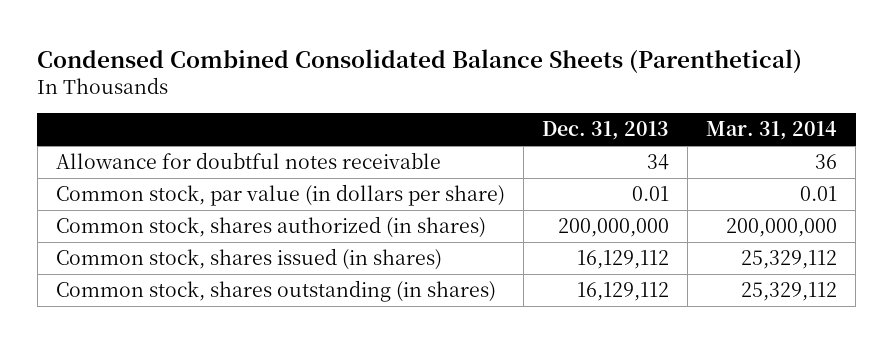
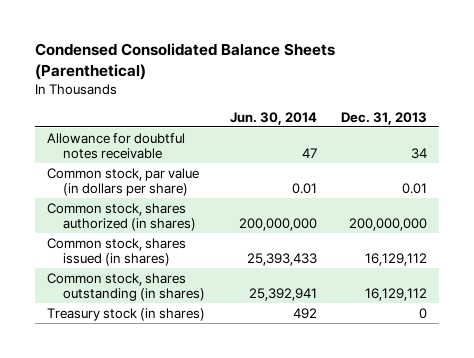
- Condensed Combined Consolidated Balance Sheets (Parenthetical)
+ Condensed Consolidated Balance Sheets (Parenthetical)
- | Dec. 31, 2013 | Mar. 31, 2014
+ | Jun. 30, 2014 | Dec. 31, 2013
+ Treasury stock (in shares) | 492 | 0

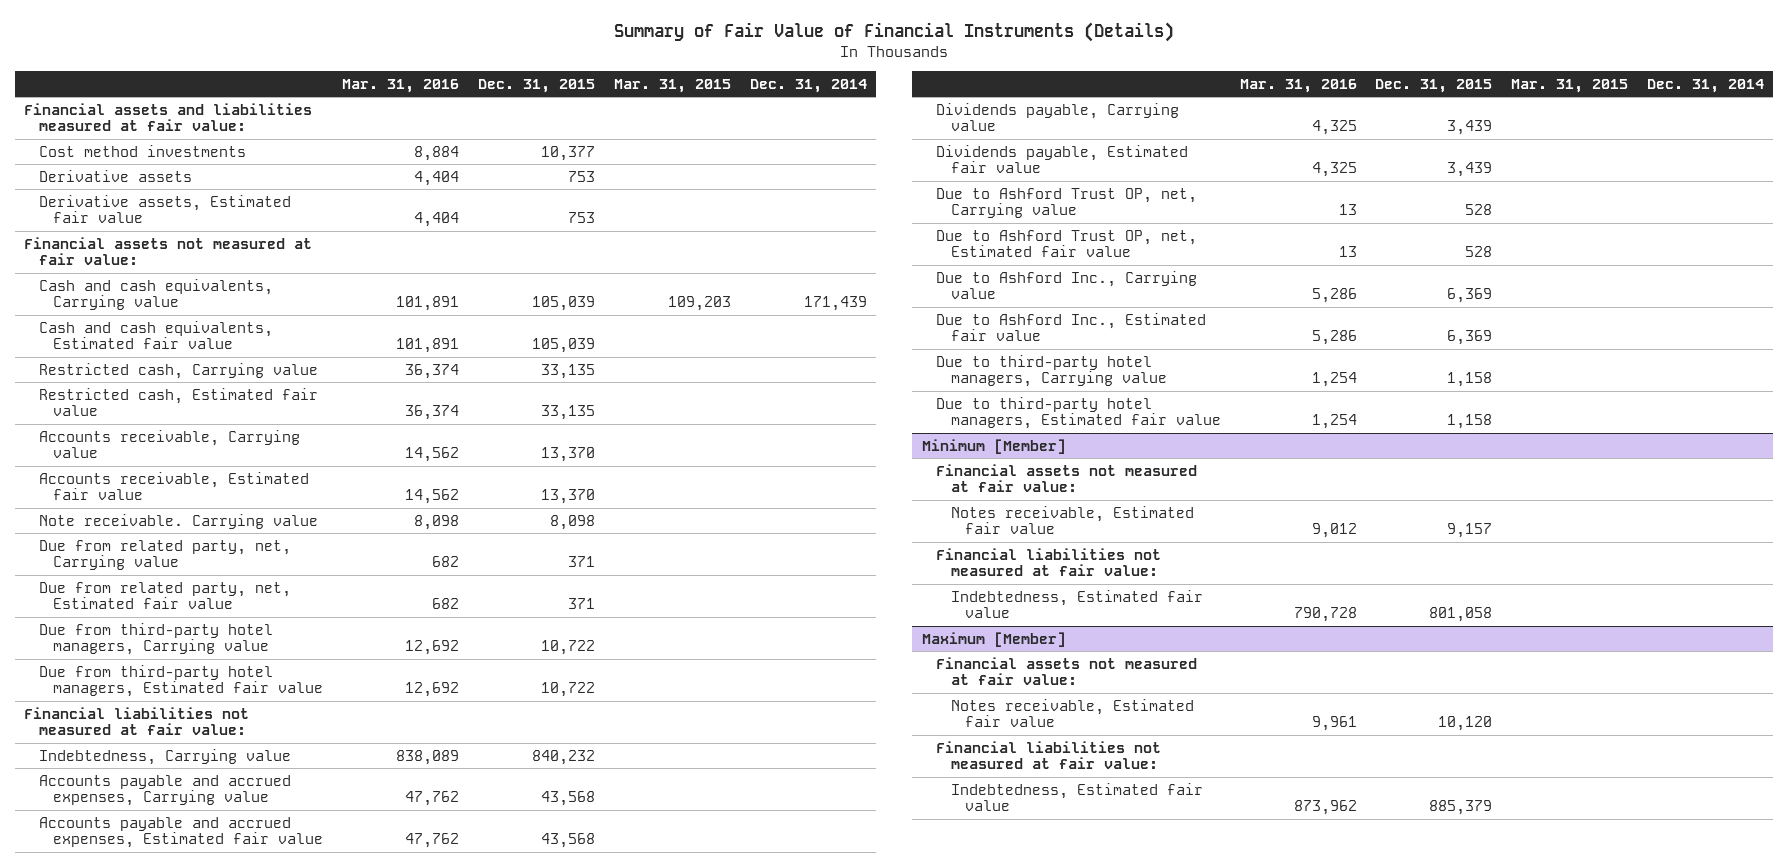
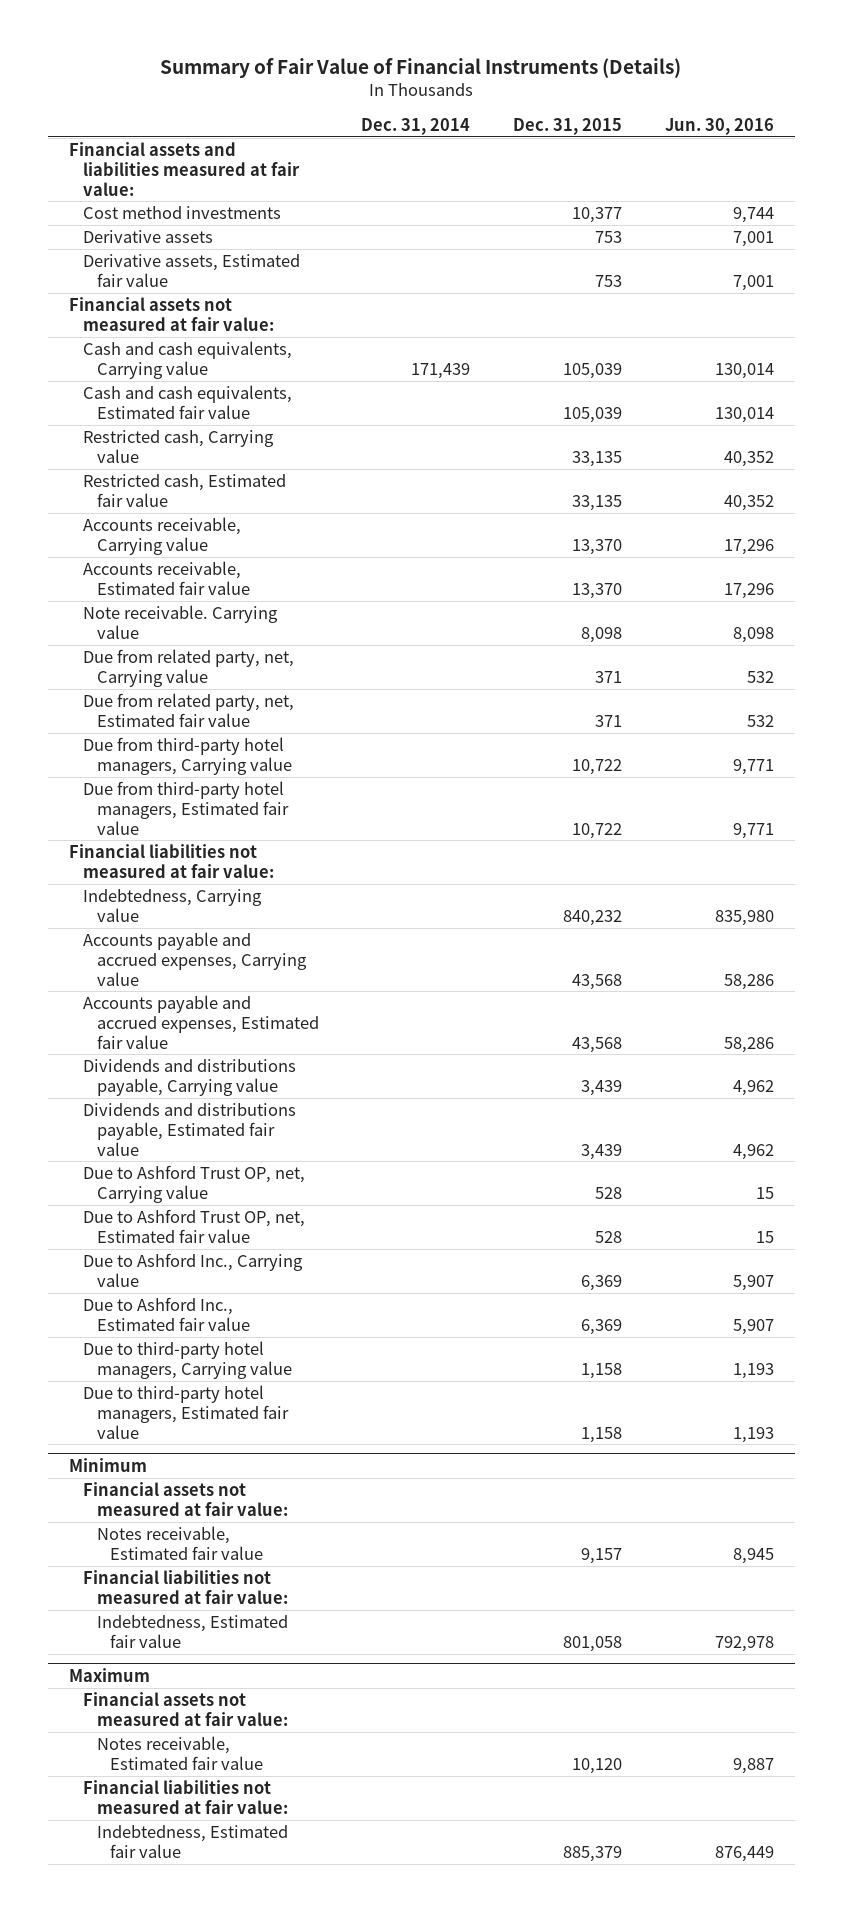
- | Mar. 31, 2016 | Dec. 31, 2015 | Mar. 31, 2015 | Dec. 31, 2014
+ | Dec. 31, 2014 | Dec. 31, 2015 | Jun. 30, 2016
- Dividends payable, Carrying value | 4,325 | 3,439 | |
- Dividends payable, Estimated fair value | 4,325 | 3,439 | |
+ Dividends and distributions payable, Carrying value | | 3,439 | 4,962
+ Dividends and distributions payable, Estimated fair value | | 3,439 | 4,962
- Minimum [Member]
+ Minimum
- Maximum [Member]
+ Maximum

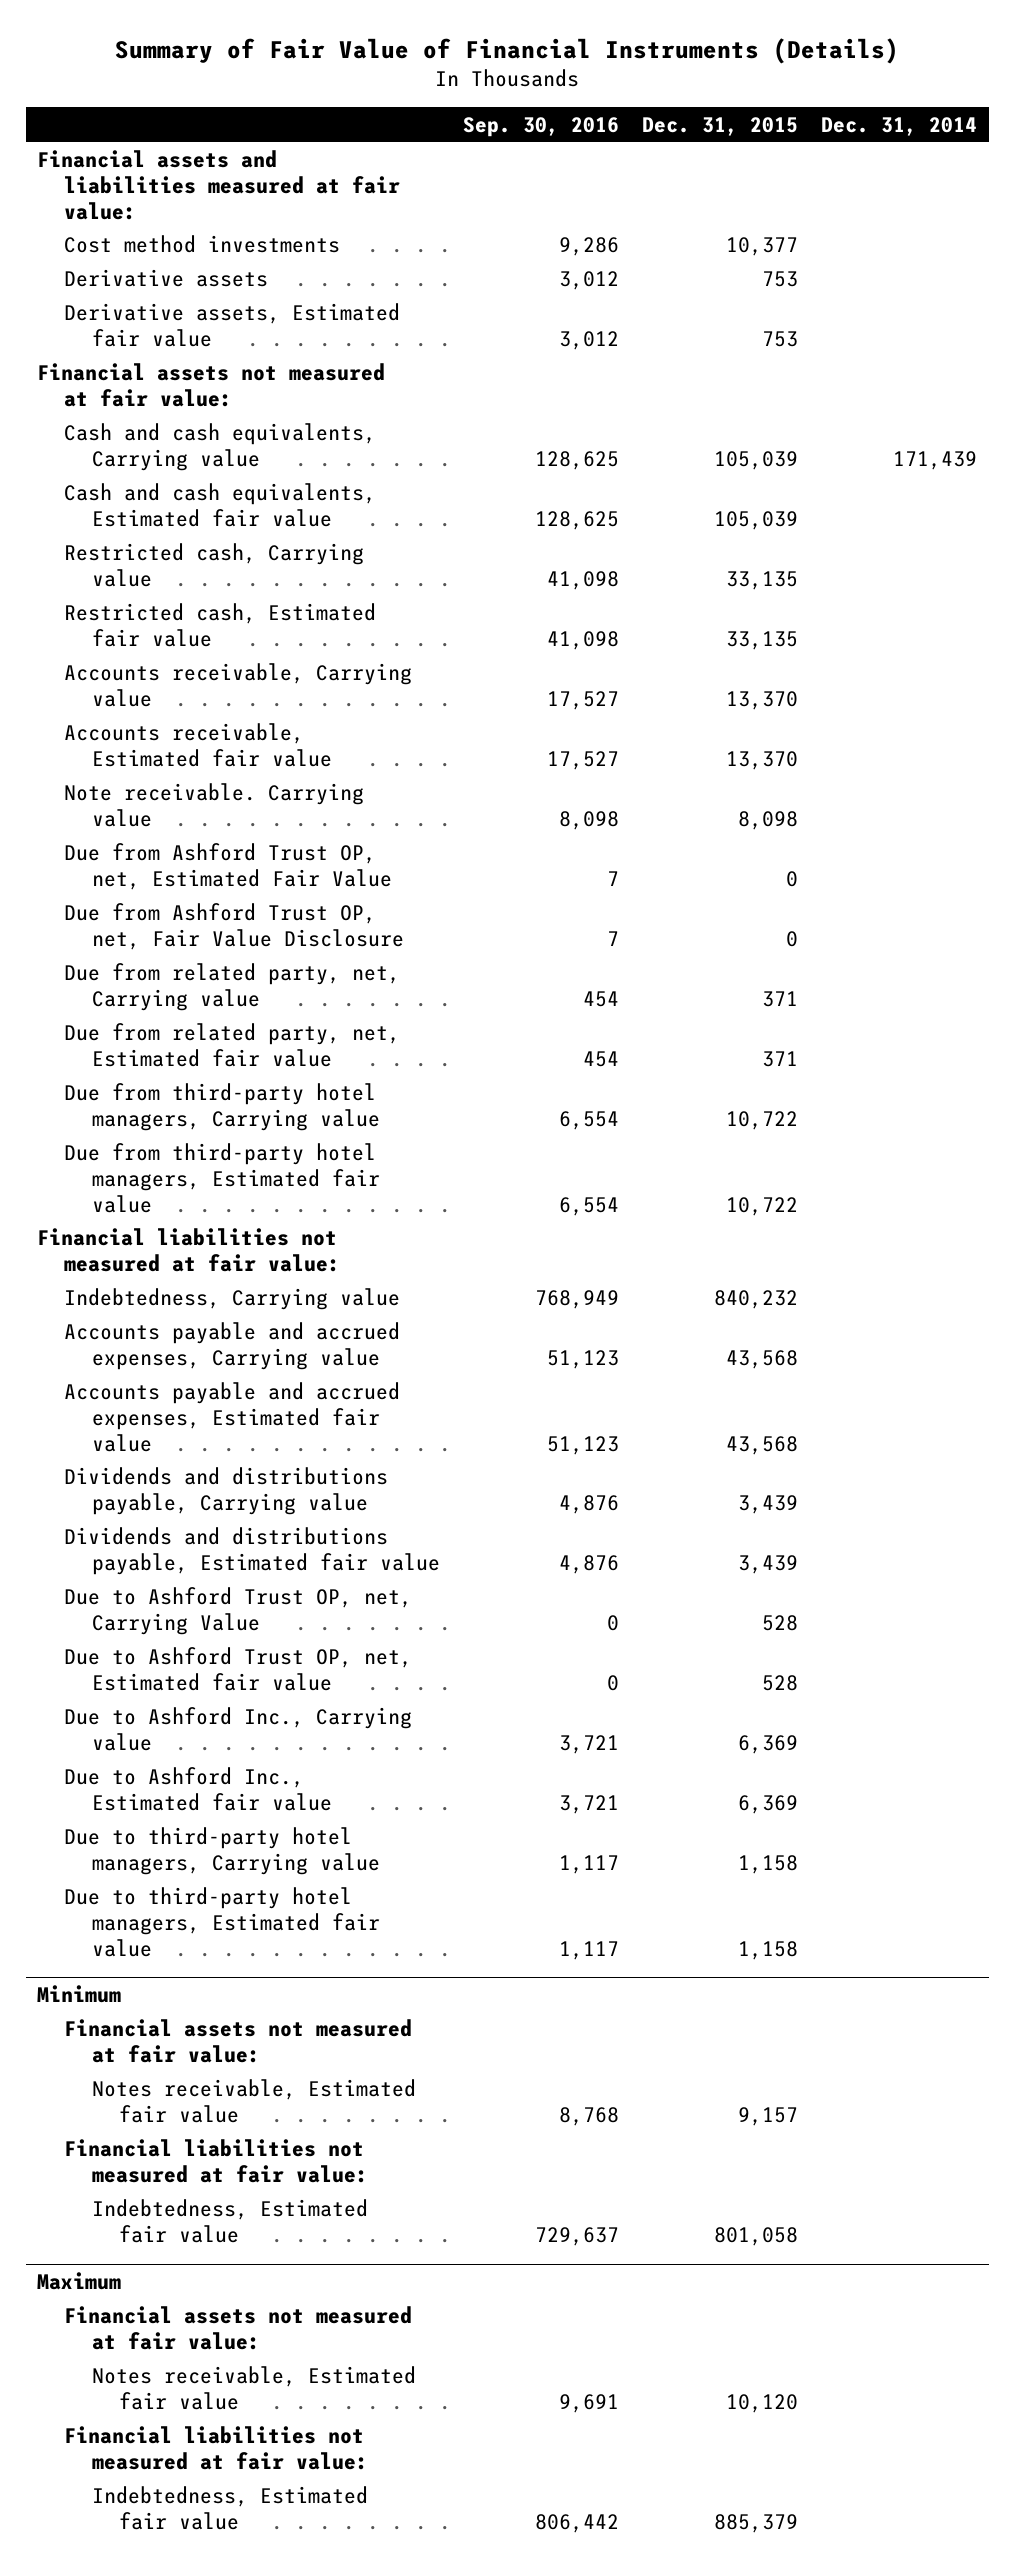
- | Dec. 31, 2014 | Dec. 31, 2015 | Jun. 30, 2016
+ | Sep. 30, 2016 | Dec. 31, 2015 | Dec. 31, 2014
+ Due from Ashford Trust OP, net, Estimated Fair Value | 7 | 0 |
+ Due from Ashford Trust OP, net, Fair Value Disclosure | 7 | 0 |
- Due to Ashford Trust OP, net, Carrying value | | 528 | 15
+ Due to Ashford Trust OP, net, Carrying Value | 0 | 528 |

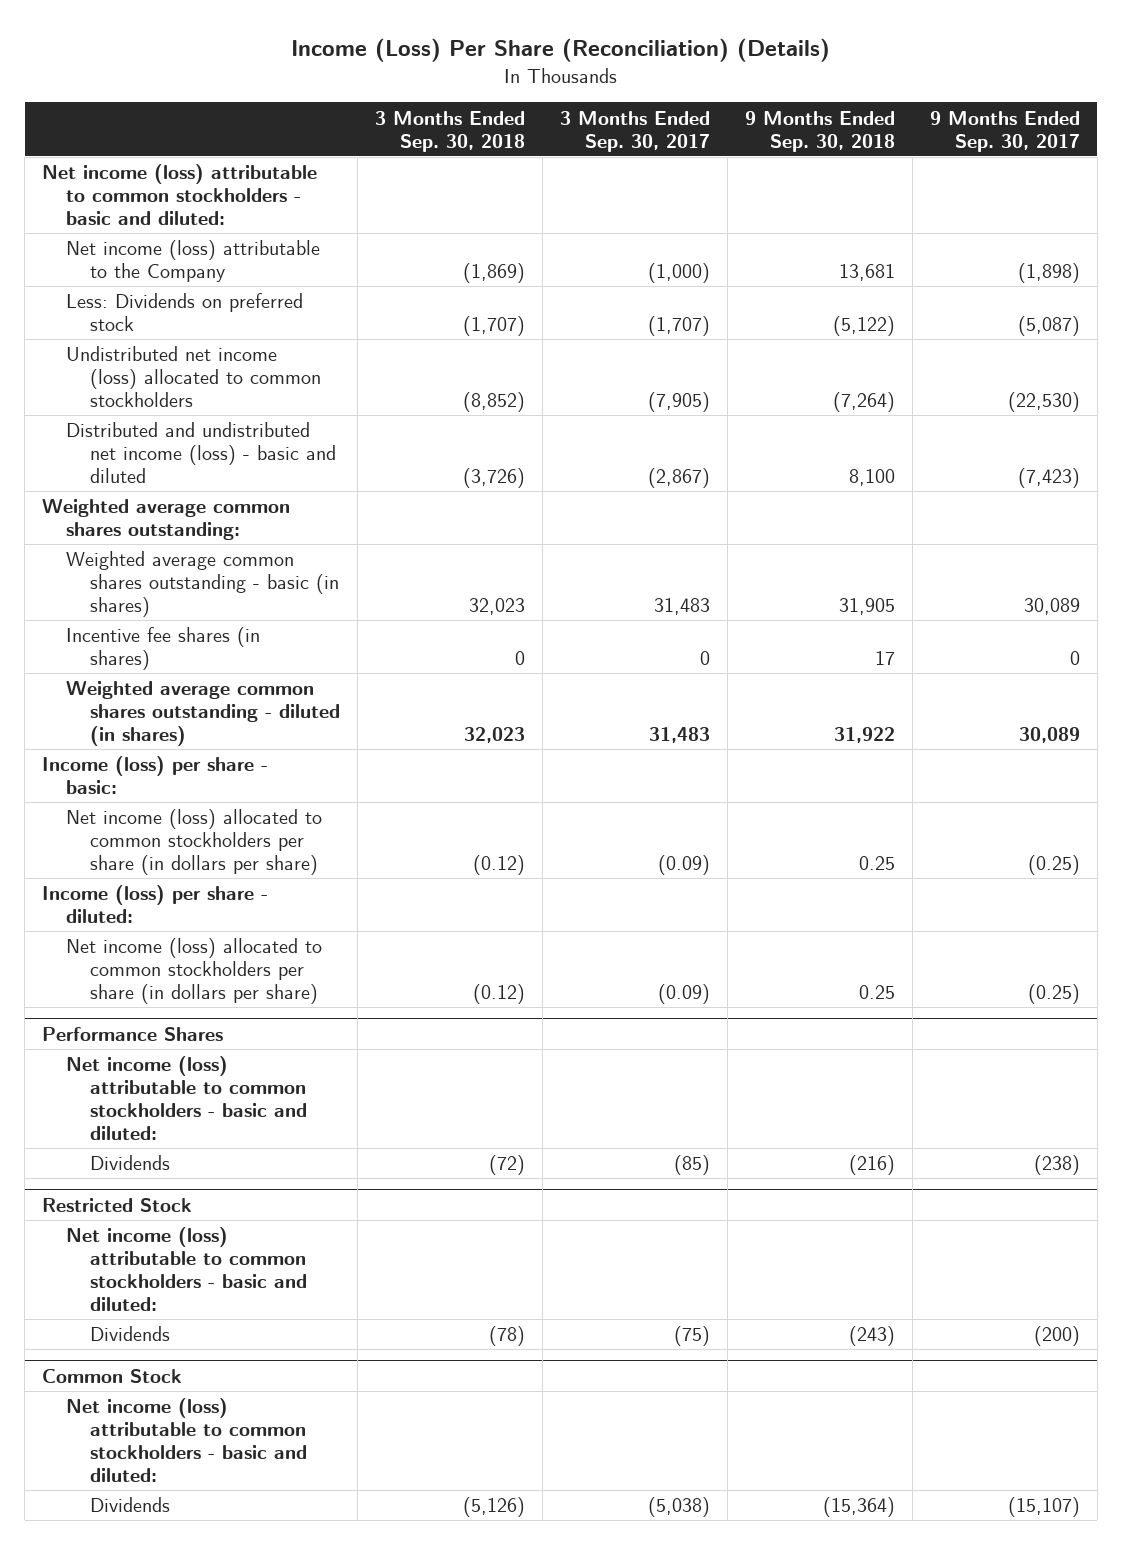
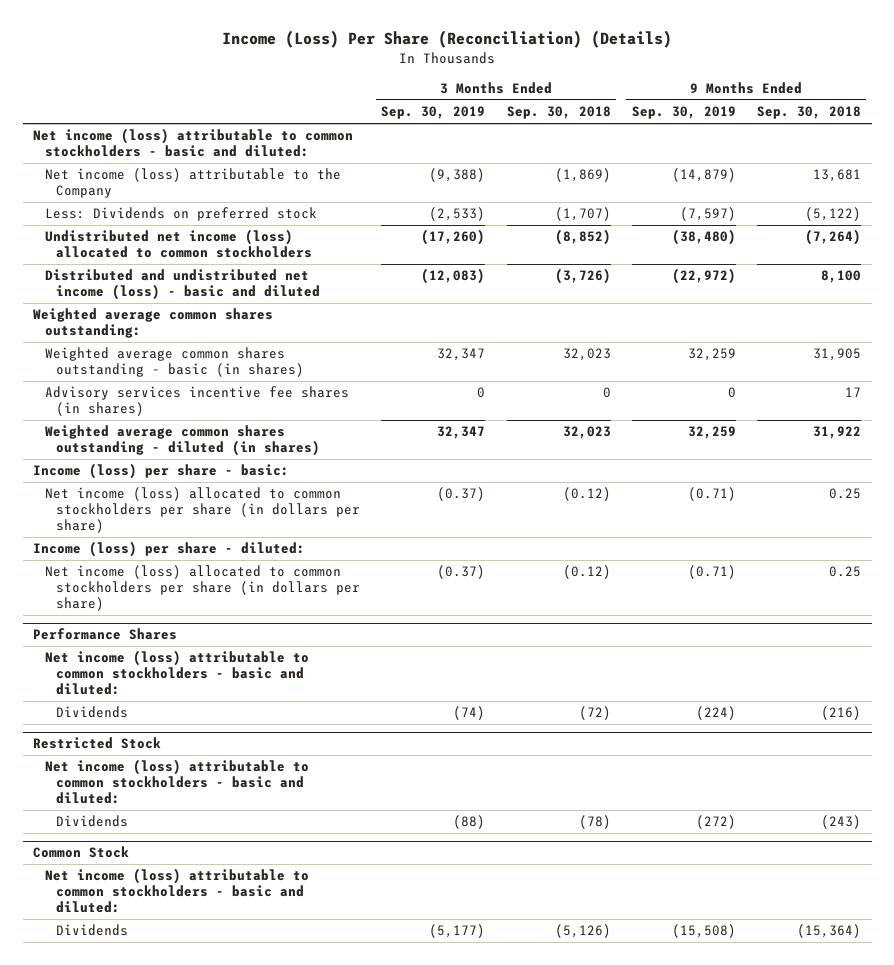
- | 3 Months Ended Sep. 30, 2018 | 3 Months Ended Sep. 30, 2017 | 9 Months Ended Sep. 30, 2018 | 9 Months Ended Sep. 30, 2017
+ | 3 Months Ended Sep. 30, 2019 | 3 Months Ended Sep. 30, 2018 | 9 Months Ended Sep. 30, 2019 | 9 Months Ended Sep. 30, 2018
- Incentive fee shares (in shares) | 0 | 0 | 17 | 0
+ Advisory services incentive fee shares (in shares) | 0 | 0 | 0 | 17

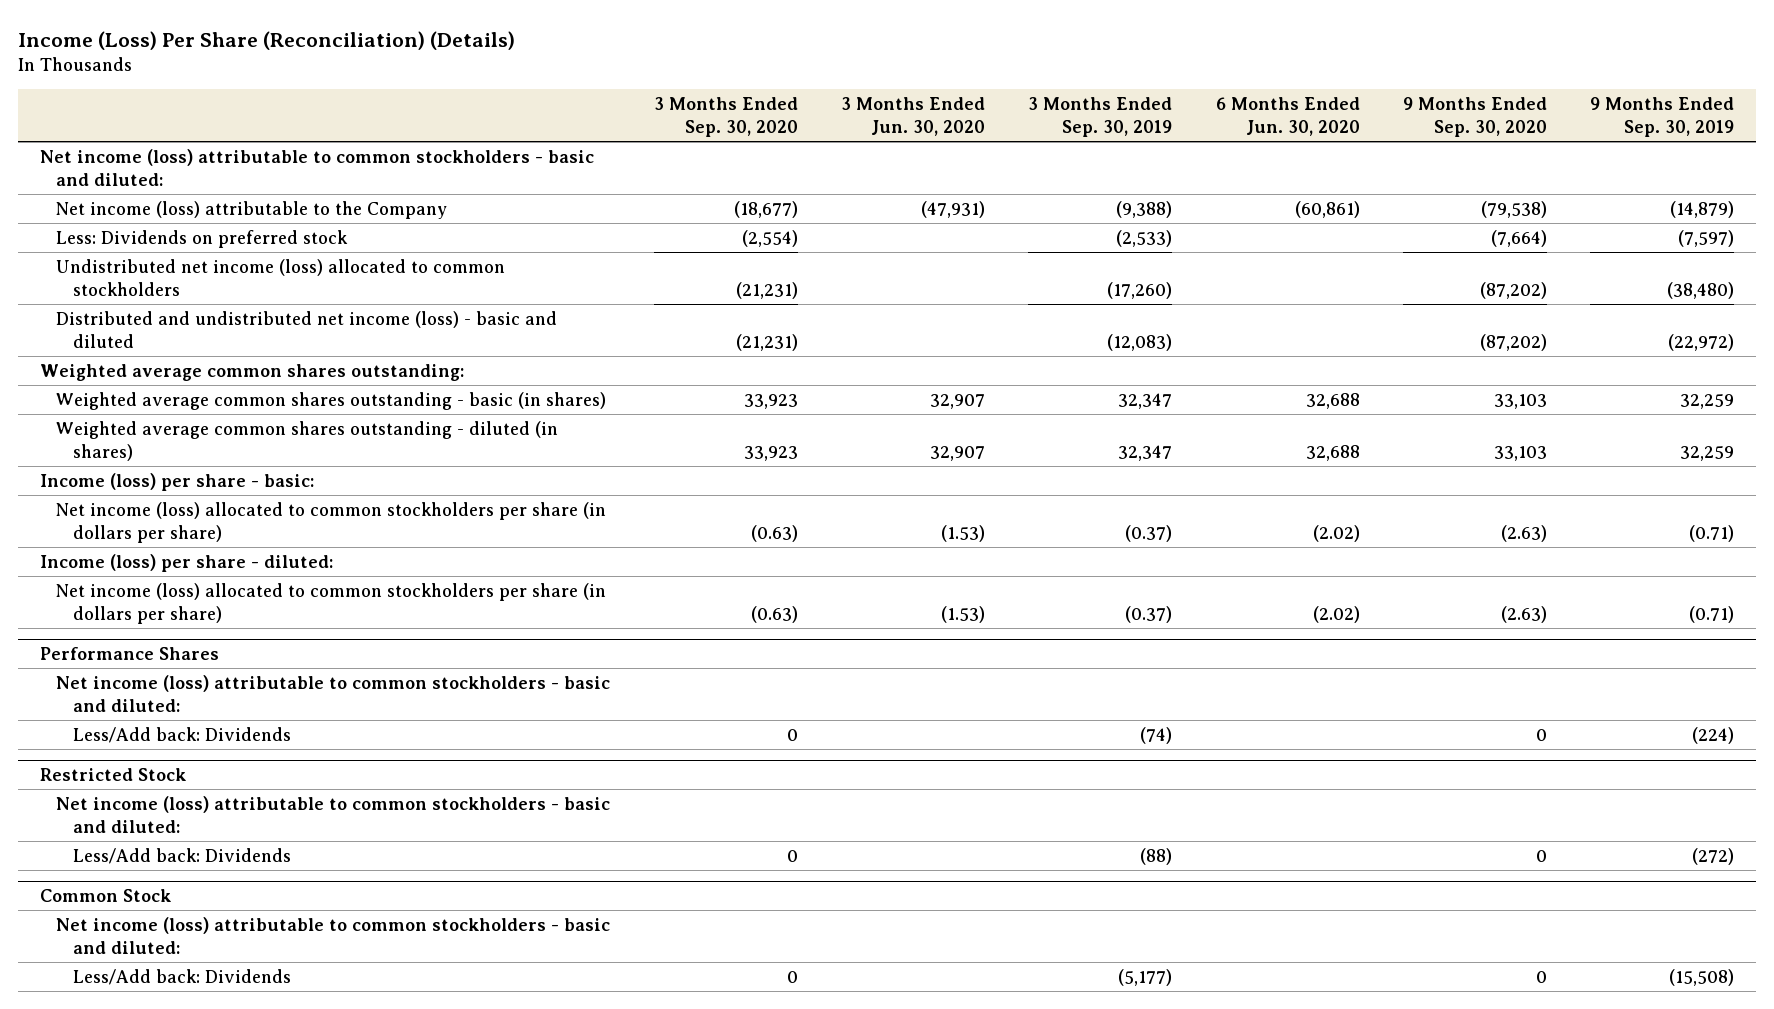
- | 3 Months Ended Sep. 30, 2019 | 3 Months Ended Sep. 30, 2018 | 9 Months Ended Sep. 30, 2019 | 9 Months Ended Sep. 30, 2018
+ | 3 Months Ended Sep. 30, 2020 | 3 Months Ended Jun. 30, 2020 | 3 Months Ended Sep. 30, 2019 | 6 Months Ended Jun. 30, 2020 | 9 Months Ended Sep. 30, 2020 | 9 Months Ended Sep. 30, 2019
- Advisory services incentive fee shares (in shares) | 0 | 0 | 0 | 17
@ Performance Shares
- Dividends | (74) | (72) | (224) | (216)
+ Less/Add back: Dividends | 0 | | (74) | | 0 | (224)
@ Restricted Stock
- Dividends | (88) | (78) | (272) | (243)
+ Less/Add back: Dividends | 0 | | (88) | | 0 | (272)
@ Common Stock
- Dividends | (5,177) | (5,126) | (15,508) | (15,364)
+ Less/Add back: Dividends | 0 | | (5,177) | | 0 | (15,508)

